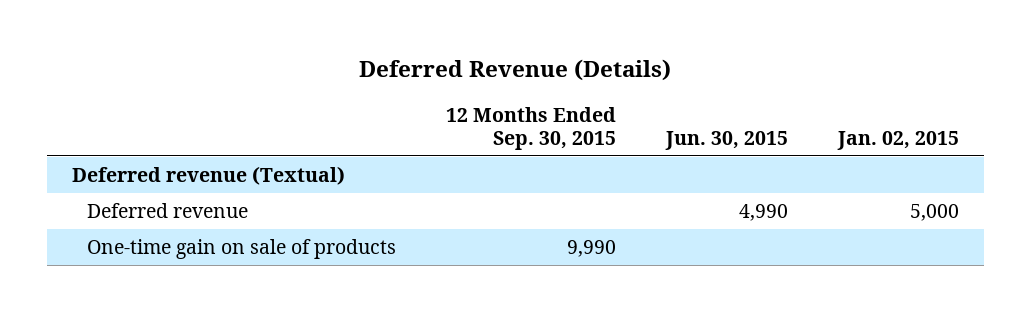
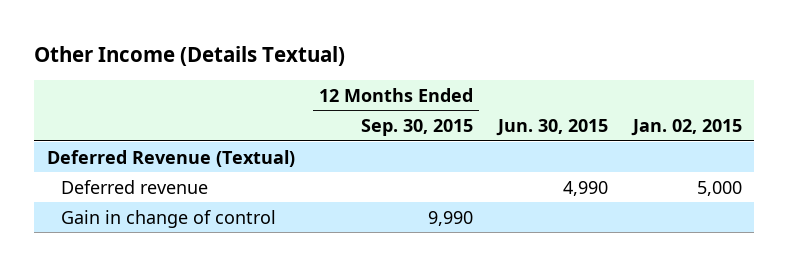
- Deferred Revenue (Details)
+ Other Income (Details Textual)
- Deferred revenue (Textual)
+ Deferred Revenue (Textual)
- One-time gain on sale of products | 9,990 | |
+ Gain in change of control | 9,990 | |

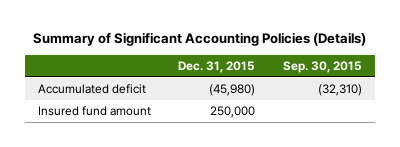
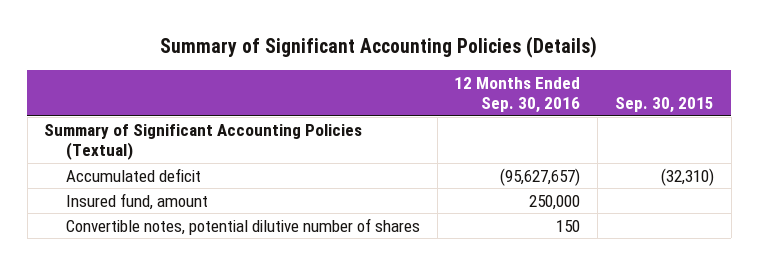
- | Dec. 31, 2015 | Sep. 30, 2015
+ | 12 Months Ended Sep. 30, 2016 | Sep. 30, 2015
+ Summary of Significant Accounting Policies (Textual)
- Insured fund amount | 250,000 |
+ Insured fund, amount | 250,000 |
+ Convertible notes, potential dilutive number of shares | 150 |

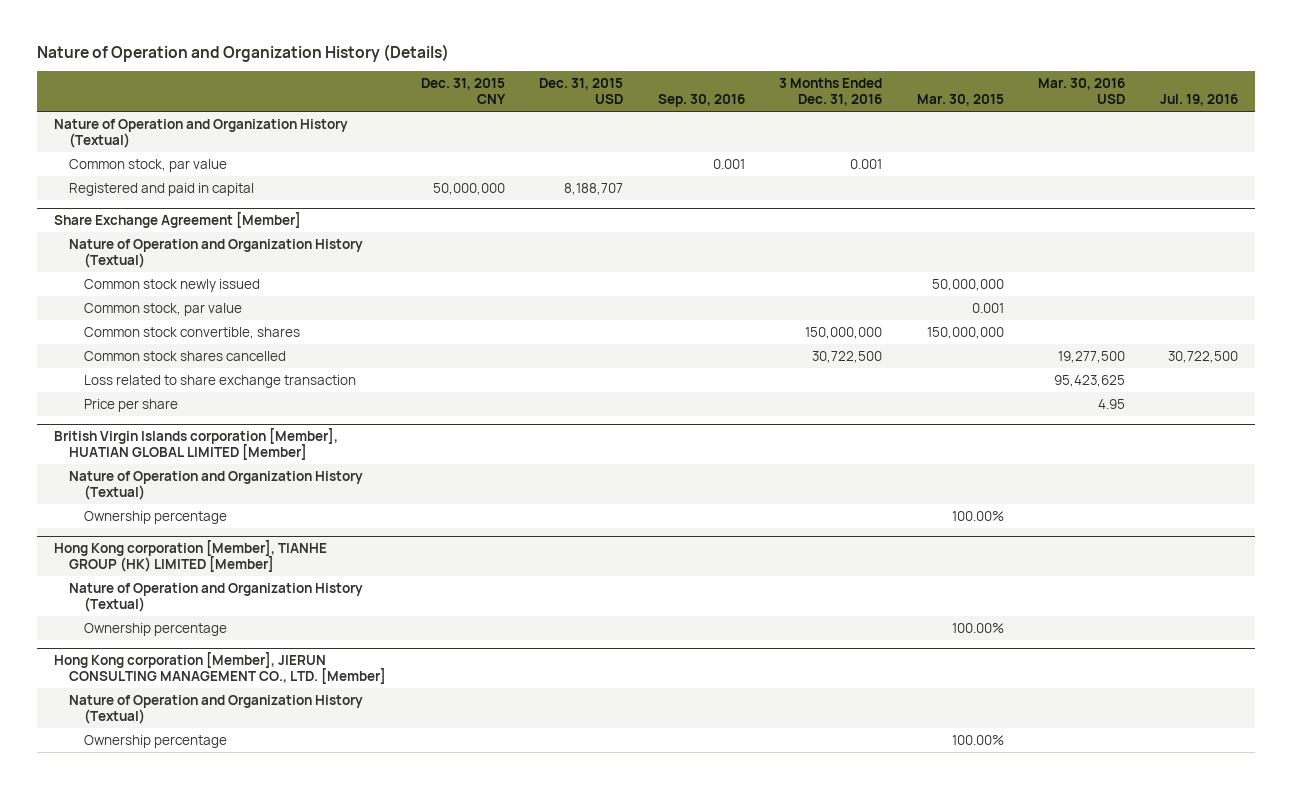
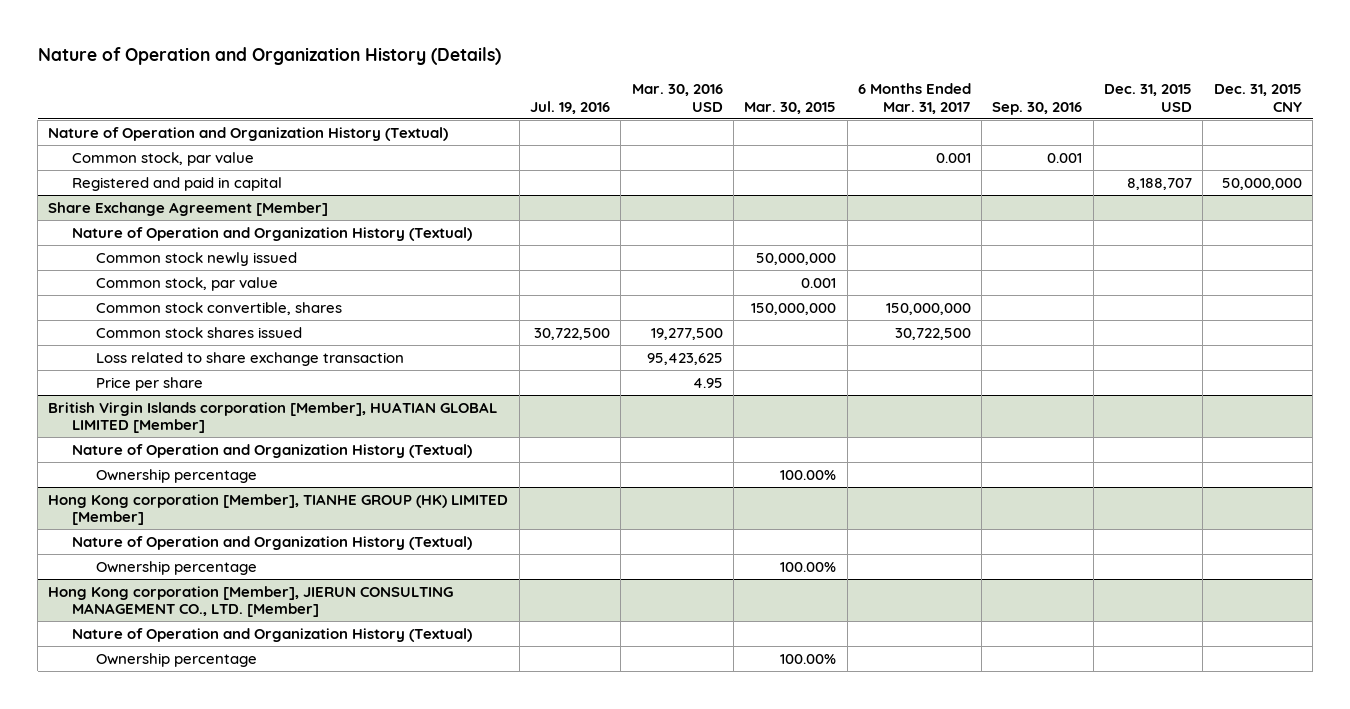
- | Dec. 31, 2015 CNY | Dec. 31, 2015 USD | Sep. 30, 2016 | 3 Months Ended Dec. 31, 2016 | Mar. 30, 2015 | Mar. 30, 2016 USD | Jul. 19, 2016
+ | Jul. 19, 2016 | Mar. 30, 2016 USD | Mar. 30, 2015 | 6 Months Ended Mar. 31, 2017 | Sep. 30, 2016 | Dec. 31, 2015 USD | Dec. 31, 2015 CNY
@ Share Exchange Agreement [Member]
- Common stock shares cancelled | | | | 30,722,500 | | 19,277,500 | 30,722,500
+ Common stock shares issued | 30,722,500 | 19,277,500 | | 30,722,500 | | |

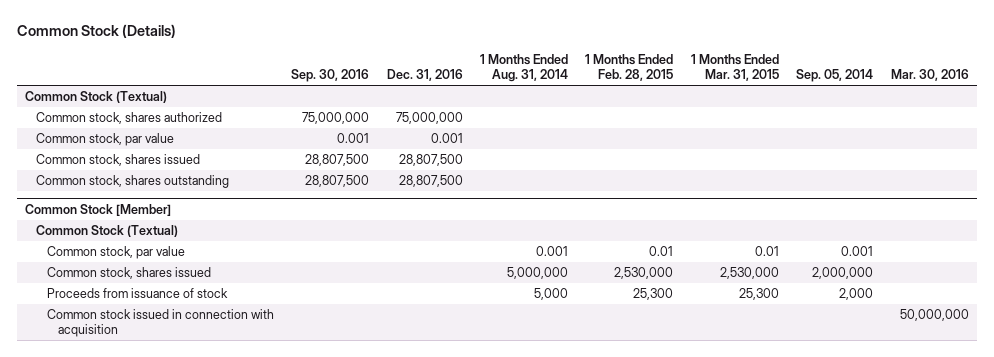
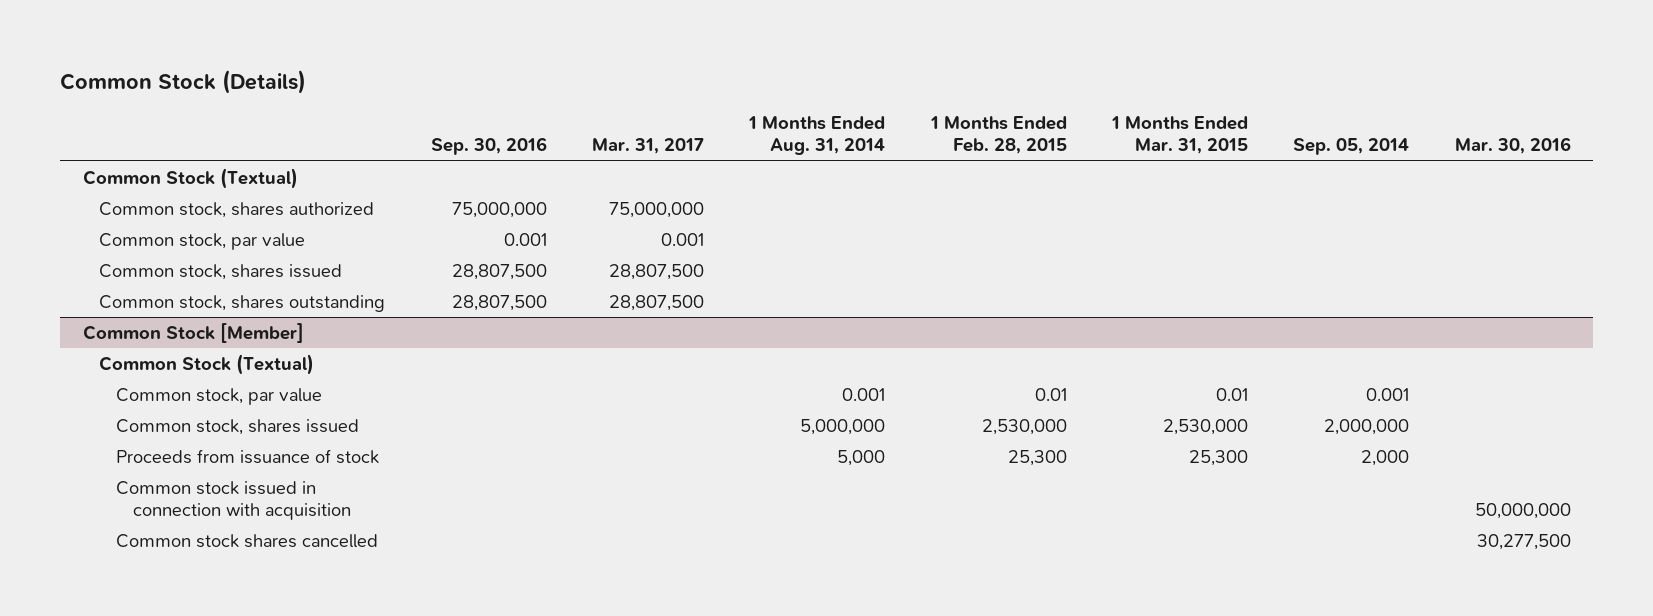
- | Sep. 30, 2016 | Dec. 31, 2016 | 1 Months Ended Aug. 31, 2014 | 1 Months Ended Feb. 28, 2015 | 1 Months Ended Mar. 31, 2015 | Sep. 05, 2014 | Mar. 30, 2016
+ | Sep. 30, 2016 | Mar. 31, 2017 | 1 Months Ended Aug. 31, 2014 | 1 Months Ended Feb. 28, 2015 | 1 Months Ended Mar. 31, 2015 | Sep. 05, 2014 | Mar. 30, 2016
@ Common Stock [Member]
+ Common stock shares cancelled | | | | | | | 30,277,500

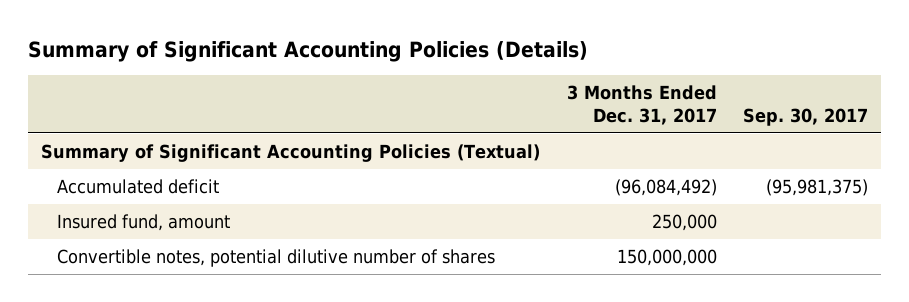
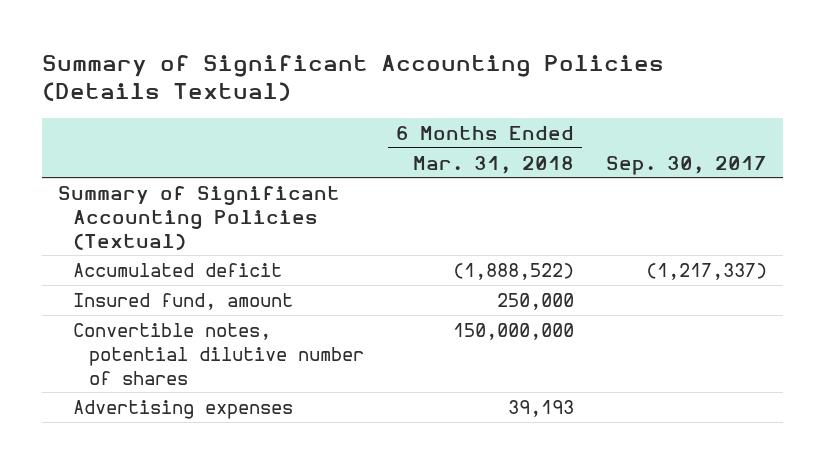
- Summary of Significant Accounting Policies (Details)
+ Summary of Significant Accounting Policies (Details Textual)
- | 3 Months Ended Dec. 31, 2017 | Sep. 30, 2017
+ | 6 Months Ended Mar. 31, 2018 | Sep. 30, 2017
- Accumulated deficit | (96,084,492) | (95,981,375)
+ Accumulated deficit | (1,888,522) | (1,217,337)
+ Advertising expenses | 39,193 |

